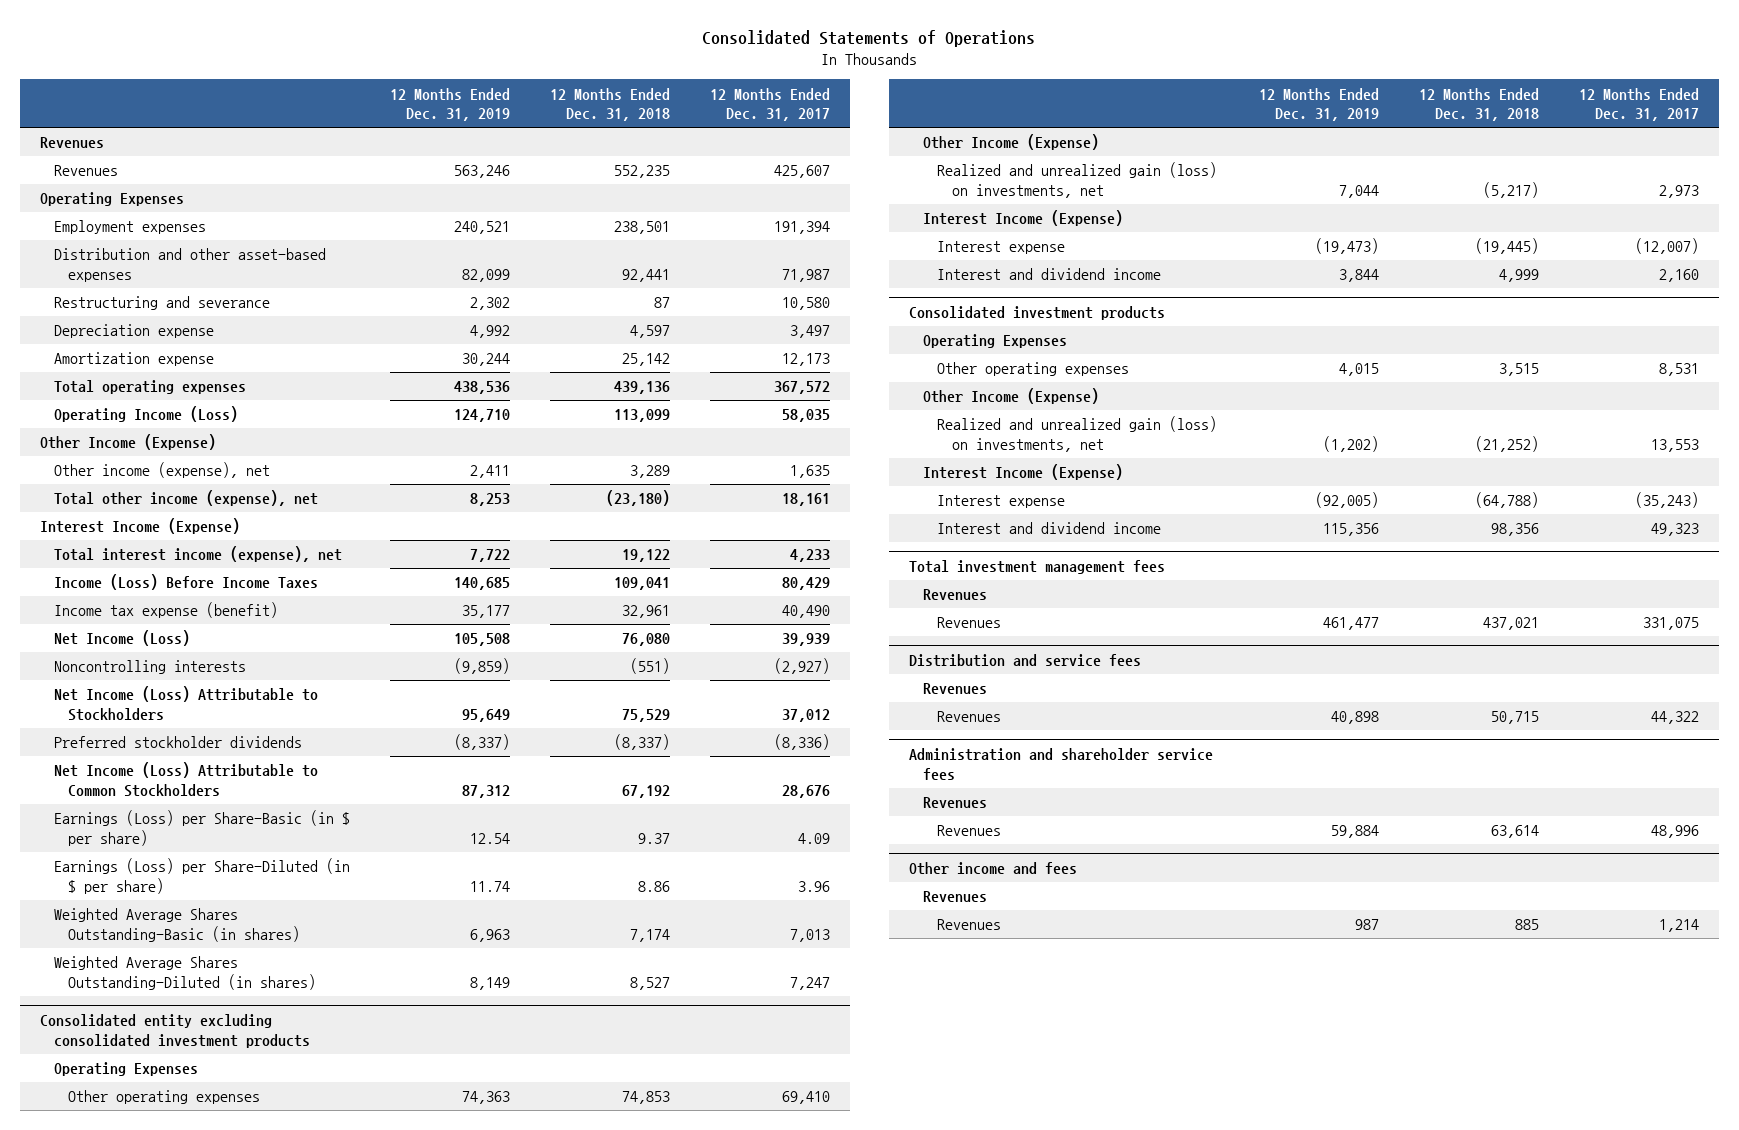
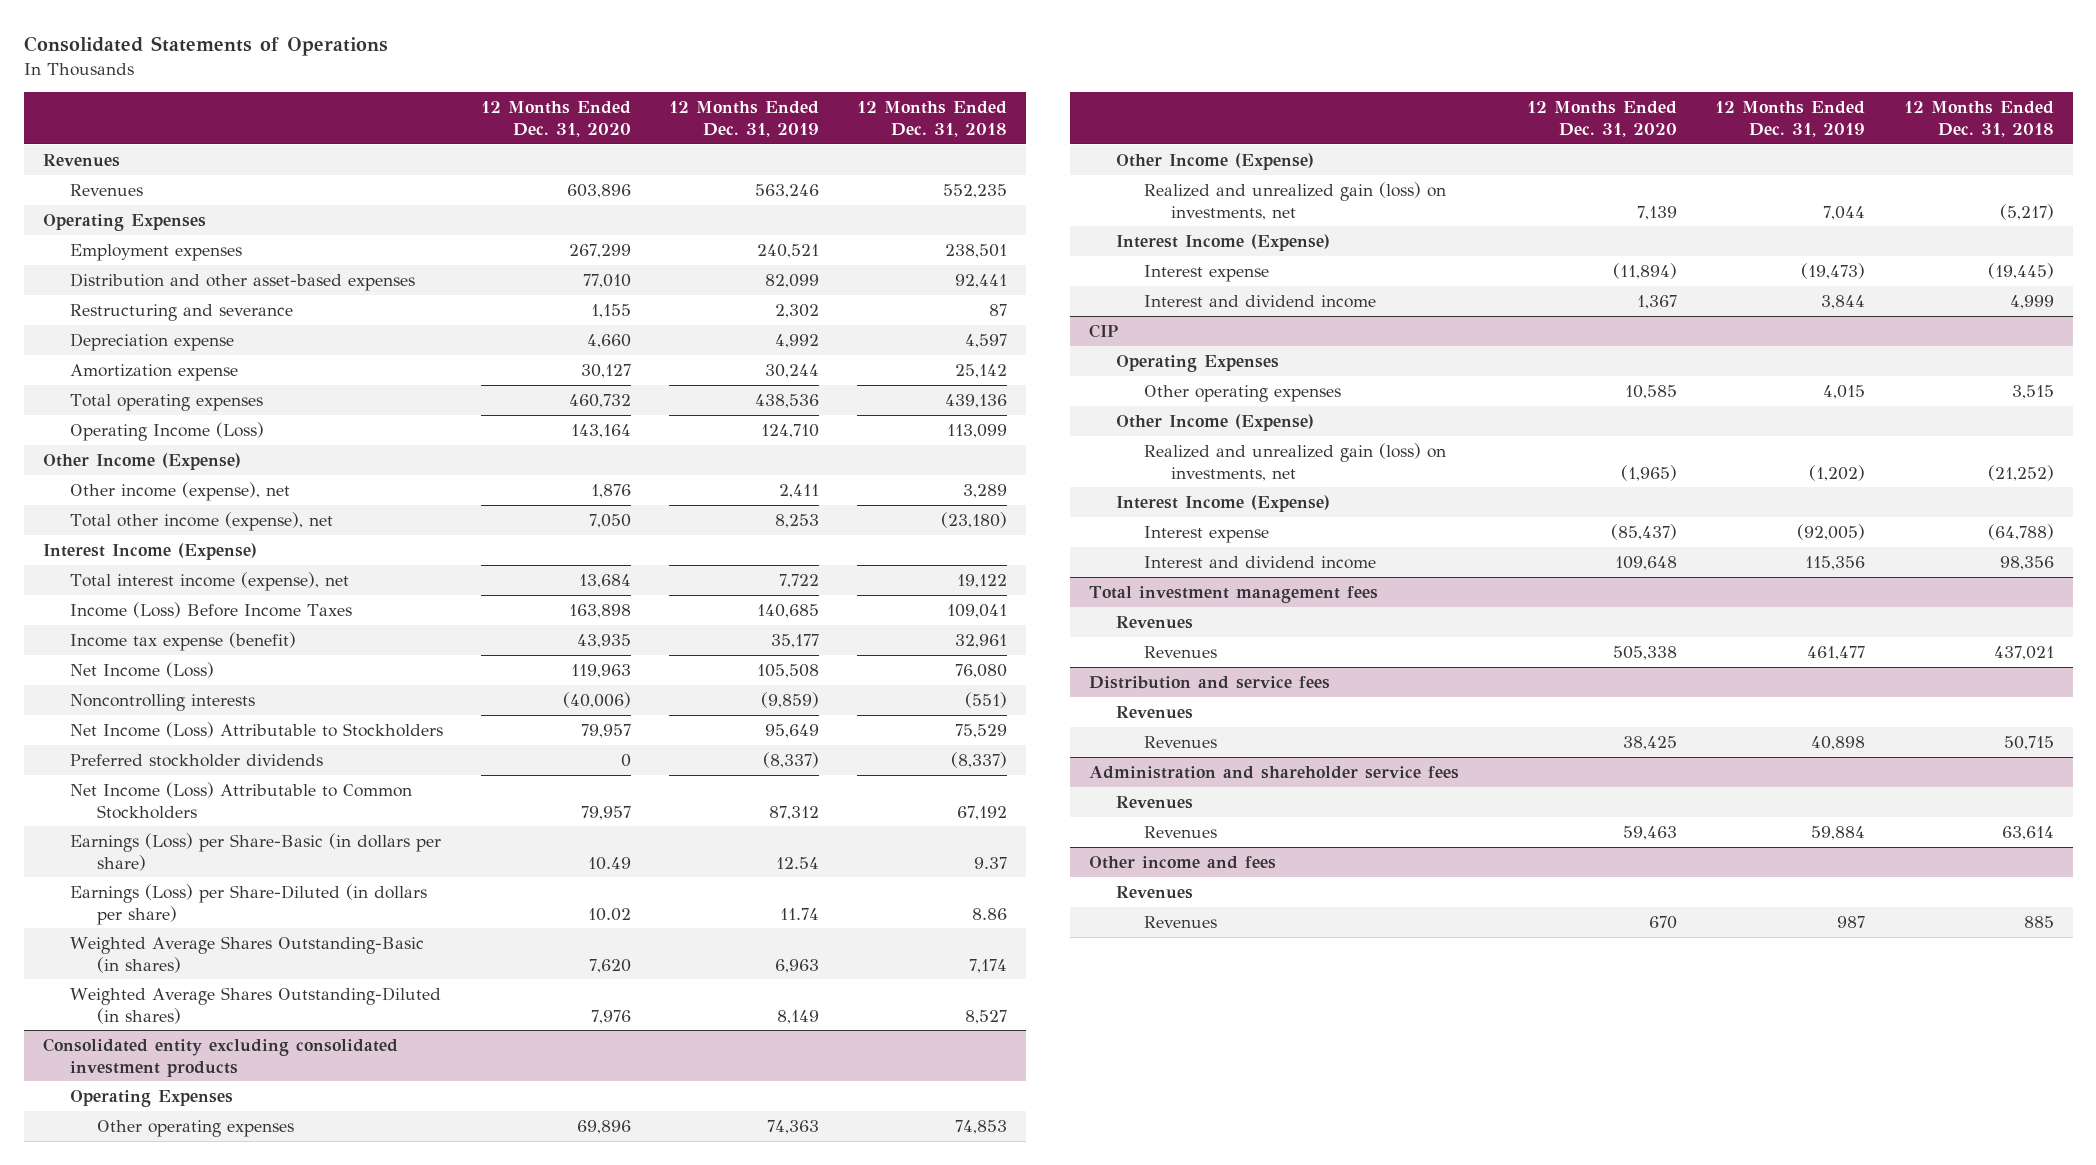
- | 12 Months Ended Dec. 31, 2019 | 12 Months Ended Dec. 31, 2018 | 12 Months Ended Dec. 31, 2017
+ | 12 Months Ended Dec. 31, 2020 | 12 Months Ended Dec. 31, 2019 | 12 Months Ended Dec. 31, 2018
- Earnings (Loss) per Share-Basic (in $ per share) | 12.54 | 9.37 | 4.09
- Earnings (Loss) per Share-Diluted (in $ per share) | 11.74 | 8.86 | 3.96
+ Earnings (Loss) per Share-Basic (in dollars per share) | 10.49 | 12.54 | 9.37
+ Earnings (Loss) per Share-Diluted (in dollars per share) | 10.02 | 11.74 | 8.86
- Consolidated investment products
+ CIP

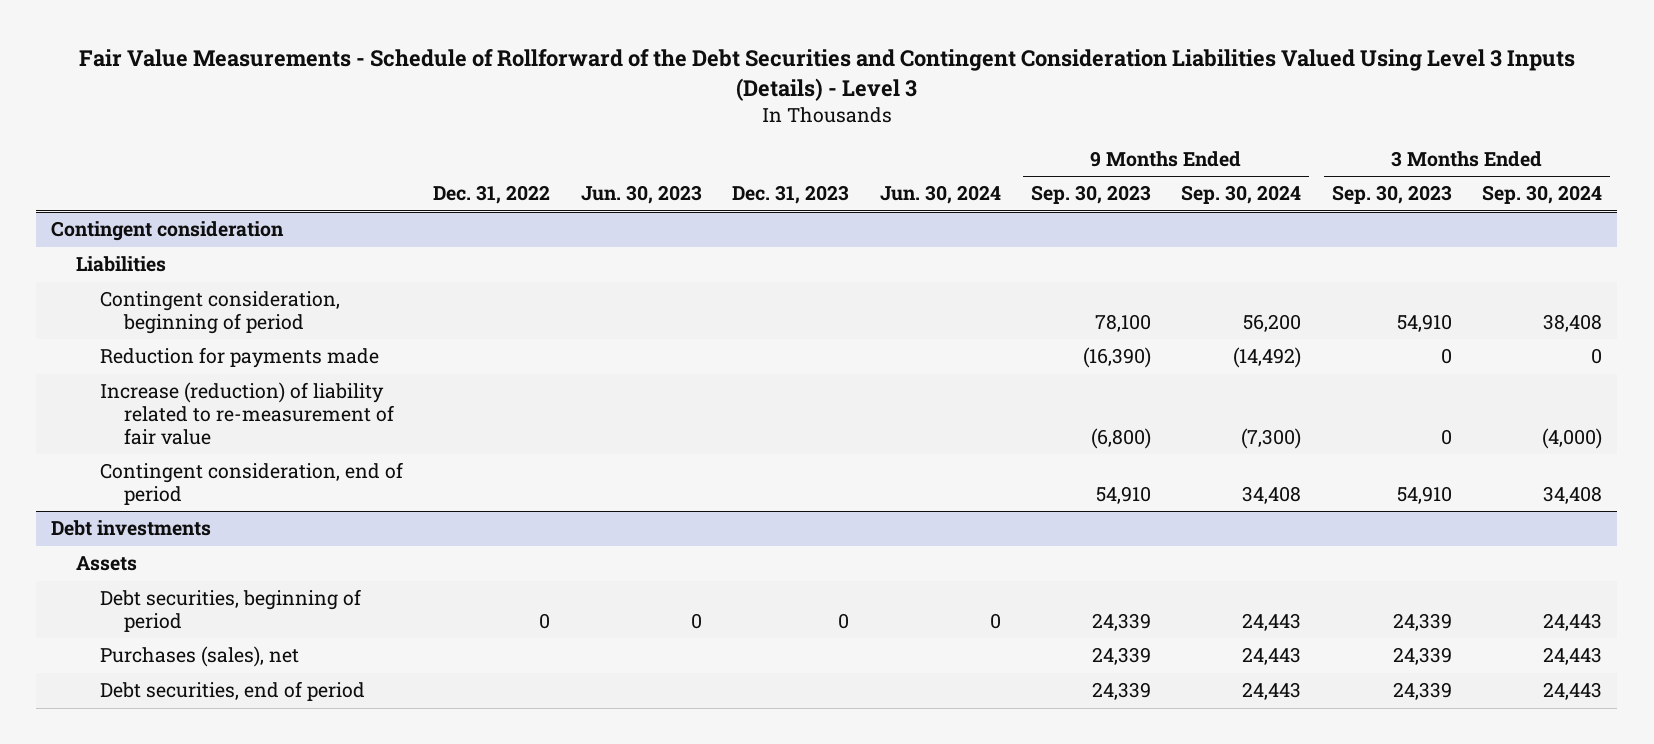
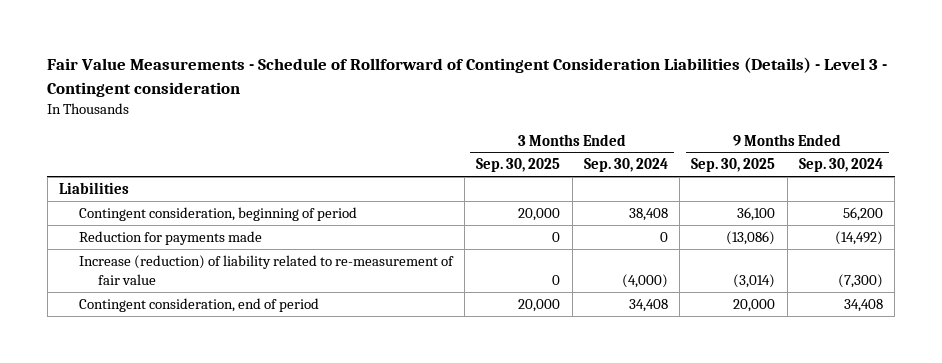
- Fair Value Measurements - Schedule of Rollforward of the Debt Securities and Contingent Consideration Liabilities Valued Using Level 3 Inputs (Details) - Level 3
+ Fair Value Measurements - Schedule of Rollforward of Contingent Consideration Liabilities (Details) - Level 3 - Contingent consideration
- | Dec. 31, 2022 | Jun. 30, 2023 | Dec. 31, 2023 | Jun. 30, 2024 | 9 Months Ended Sep. 30, 2023 | 9 Months Ended Sep. 30, 2024 | 3 Months Ended Sep. 30, 2023 | 3 Months Ended Sep. 30, 2024
+ | 3 Months Ended Sep. 30, 2025 | 3 Months Ended Sep. 30, 2024 | 9 Months Ended Sep. 30, 2025 | 9 Months Ended Sep. 30, 2024
- Contingent consideration
- Debt investments
- Assets
- Debt securities, beginning of period | 0 | 0 | 0 | 0 | 24,339 | 24,443 | 24,339 | 24,443
- Purchases (sales), net | | | | | 24,339 | 24,443 | 24,339 | 24,443
- Debt securities, end of period | | | | | 24,339 | 24,443 | 24,339 | 24,443

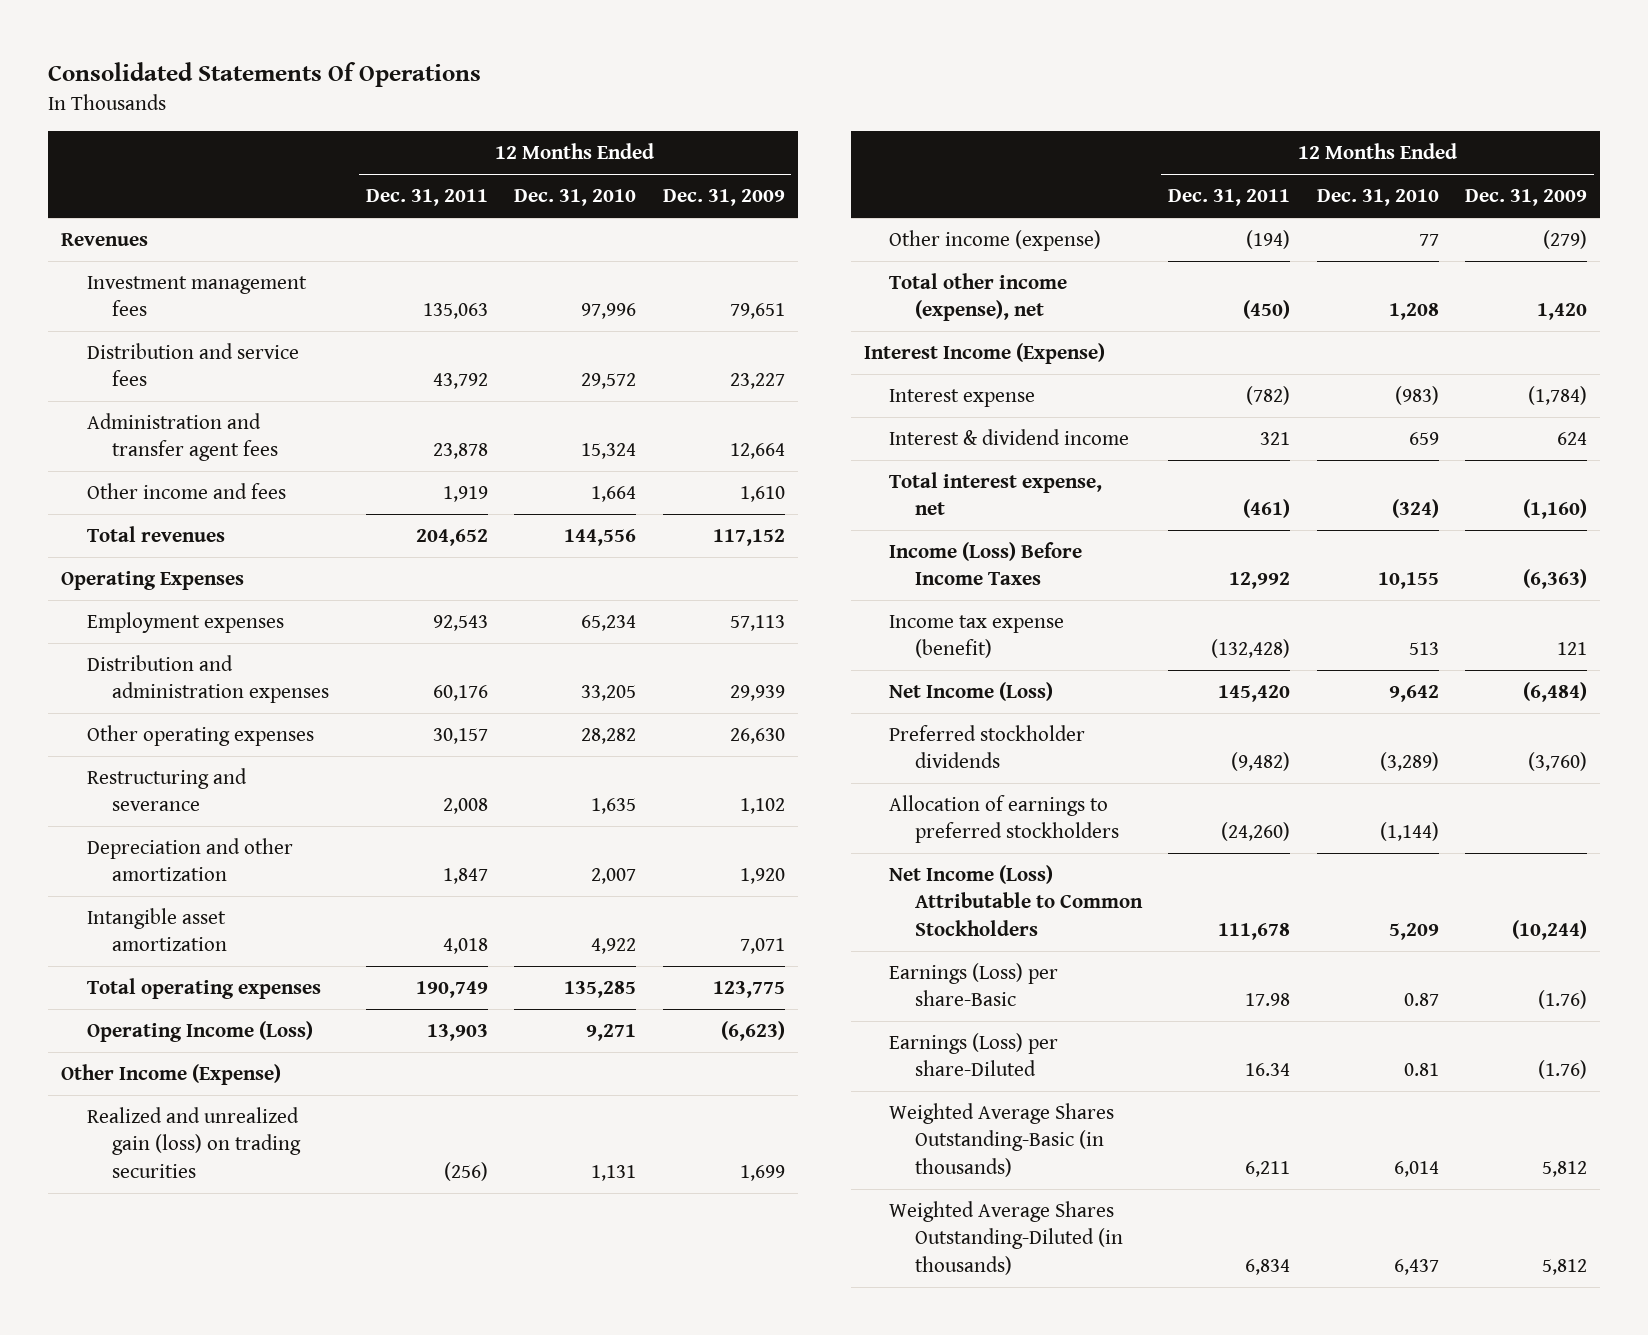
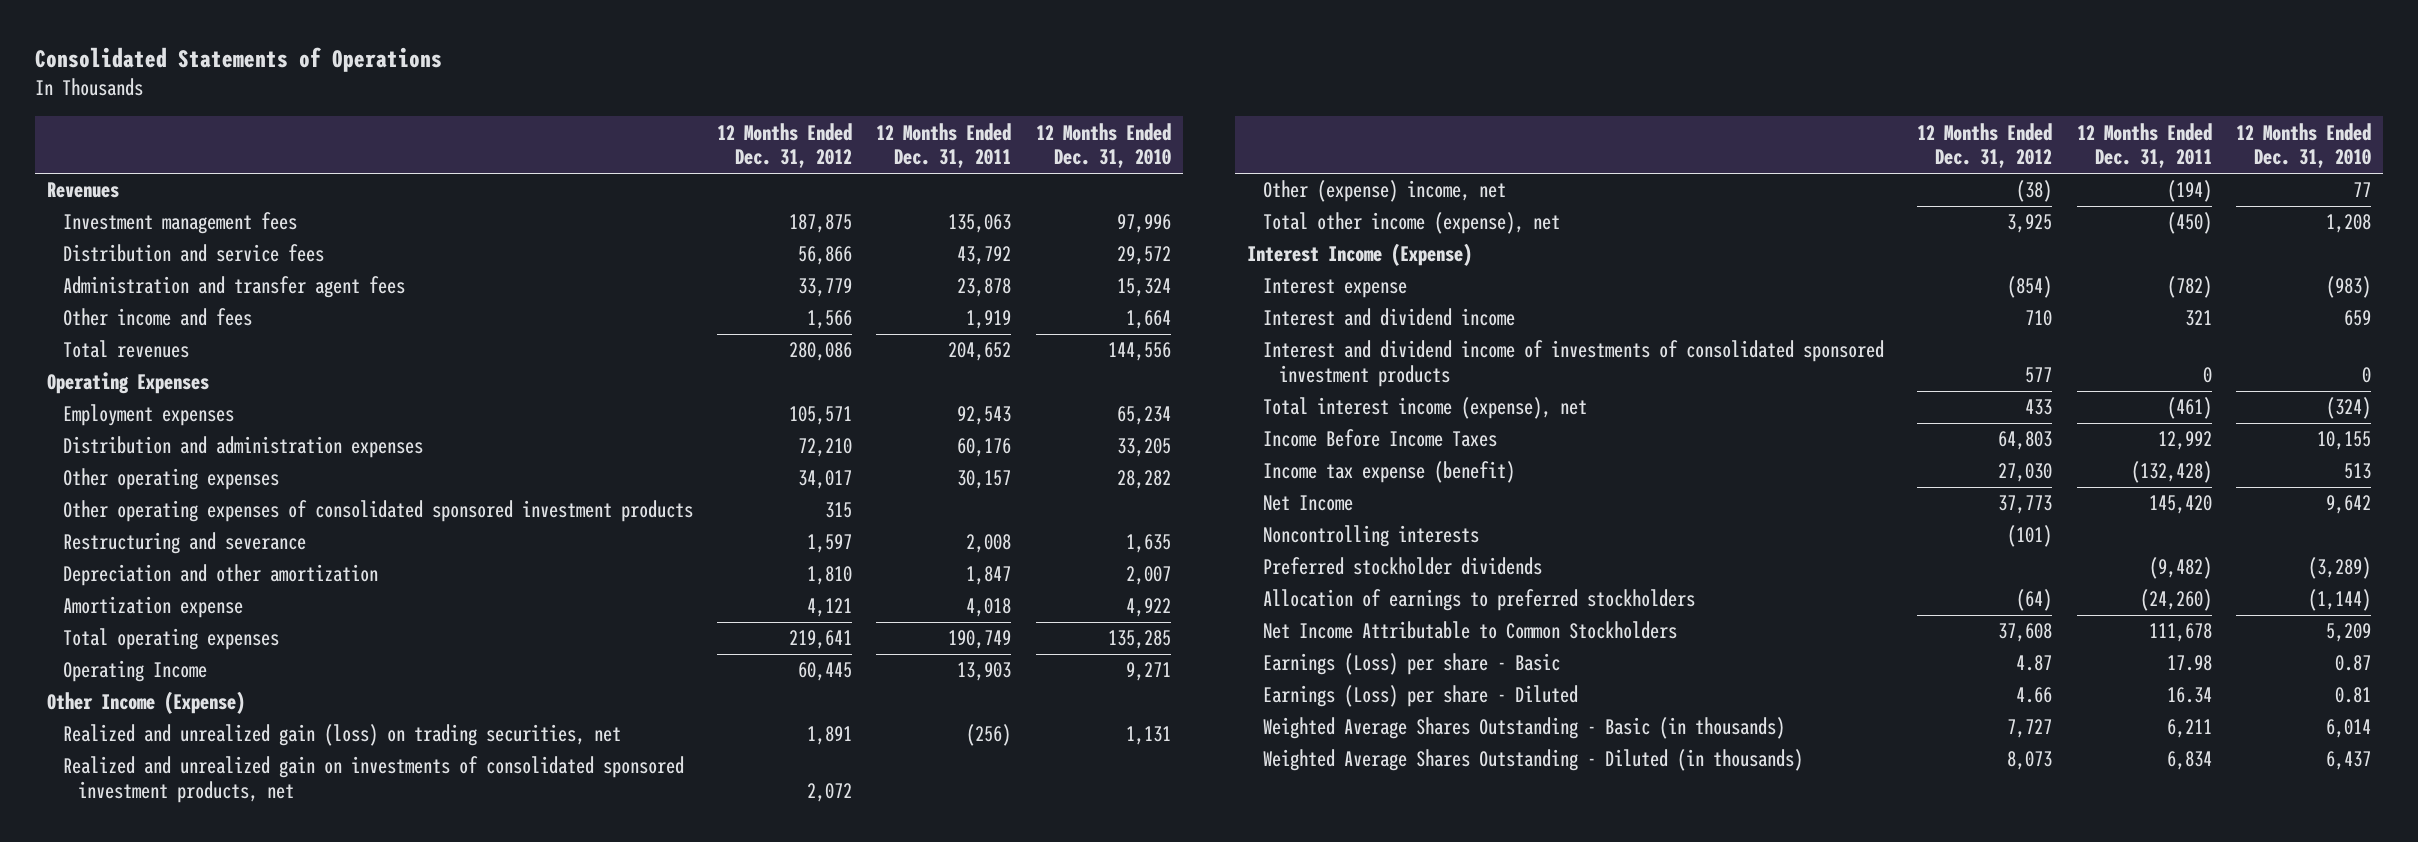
- Consolidated Statements Of Operations
+ Consolidated Statements of Operations
- | 12 Months Ended Dec. 31, 2011 | 12 Months Ended Dec. 31, 2010 | 12 Months Ended Dec. 31, 2009
+ | 12 Months Ended Dec. 31, 2012 | 12 Months Ended Dec. 31, 2011 | 12 Months Ended Dec. 31, 2010
+ Other operating expenses of consolidated sponsored investment products | 315 | |
- Intangible asset amortization | 4,018 | 4,922 | 7,071
+ Amortization expense | 4,121 | 4,018 | 4,922
- Operating Income (Loss) | 13,903 | 9,271 | (6,623)
+ Operating Income | 60,445 | 13,903 | 9,271
- Realized and unrealized gain (loss) on trading securities | (256) | 1,131 | 1,699
- Other income (expense) | (194) | 77 | (279)
+ Realized and unrealized gain (loss) on trading securities, net | 1,891 | (256) | 1,131
+ Realized and unrealized gain on investments of consolidated sponsored investment products, net | 2,072 | |
+ Other (expense) income, net | (38) | (194) | 77
- Interest & dividend income | 321 | 659 | 624
- Total interest expense, net | (461) | (324) | (1,160)
- Income (Loss) Before Income Taxes | 12,992 | 10,155 | (6,363)
+ Interest and dividend income | 710 | 321 | 659
+ Interest and dividend income of investments of consolidated sponsored investment products | 577 | 0 | 0
+ Total interest income (expense), net | 433 | (461) | (324)
+ Income Before Income Taxes | 64,803 | 12,992 | 10,155
- Net Income (Loss) | 145,420 | 9,642 | (6,484)
+ Net Income | 37,773 | 145,420 | 9,642
+ Noncontrolling interests | (101) | |
- Net Income (Loss) Attributable to Common Stockholders | 111,678 | 5,209 | (10,244)
- Earnings (Loss) per share-Basic | 17.98 | 0.87 | (1.76)
- Earnings (Loss) per share-Diluted | 16.34 | 0.81 | (1.76)
- Weighted Average Shares Outstanding-Basic (in thousands) | 6,211 | 6,014 | 5,812
- Weighted Average Shares Outstanding-Diluted (in thousands) | 6,834 | 6,437 | 5,812
+ Net Income Attributable to Common Stockholders | 37,608 | 111,678 | 5,209
+ Earnings (Loss) per share - Basic | 4.87 | 17.98 | 0.87
+ Earnings (Loss) per share - Diluted | 4.66 | 16.34 | 0.81
+ Weighted Average Shares Outstanding - Basic (in thousands) | 7,727 | 6,211 | 6,014
+ Weighted Average Shares Outstanding - Diluted (in thousands) | 8,073 | 6,834 | 6,437

